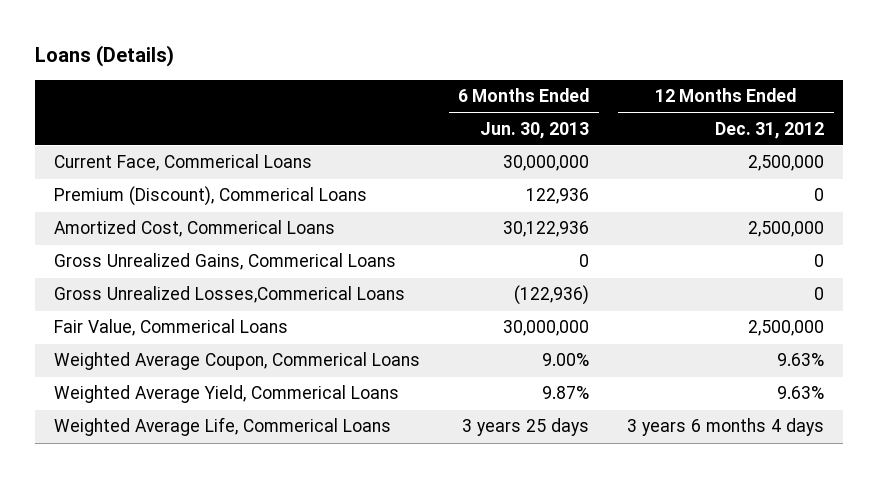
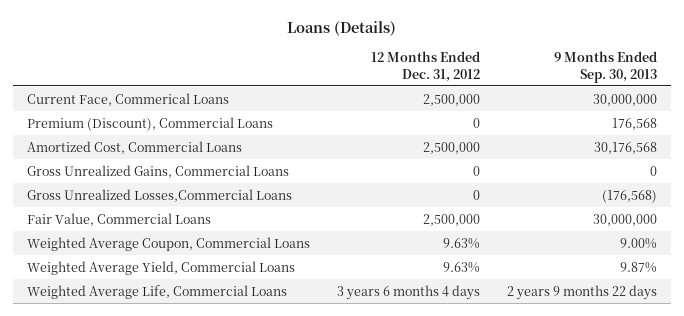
- | 6 Months Ended Jun. 30, 2013 | 12 Months Ended Dec. 31, 2012
+ | 12 Months Ended Dec. 31, 2012 | 9 Months Ended Sep. 30, 2013
- Premium (Discount), Commerical Loans | 122,936 | 0
- Amortized Cost, Commerical Loans | 30,122,936 | 2,500,000
- Gross Unrealized Gains, Commerical Loans | 0 | 0
- Gross Unrealized Losses,Commerical Loans | (122,936) | 0
- Fair Value, Commerical Loans | 30,000,000 | 2,500,000
- Weighted Average Coupon, Commerical Loans | 9.00% | 9.63%
- Weighted Average Yield, Commerical Loans | 9.87% | 9.63%
- Weighted Average Life, Commerical Loans | 3 years 25 days | 3 years 6 months 4 days
+ Premium (Discount), Commercial Loans | 0 | 176,568
+ Amortized Cost, Commercial Loans | 2,500,000 | 30,176,568
+ Gross Unrealized Gains, Commercial Loans | 0 | 0
+ Gross Unrealized Losses,Commercial Loans | 0 | (176,568)
+ Fair Value, Commercial Loans | 2,500,000 | 30,000,000
+ Weighted Average Coupon, Commercial Loans | 9.63% | 9.00%
+ Weighted Average Yield, Commercial Loans | 9.63% | 9.87%
+ Weighted Average Life, Commercial Loans | 3 years 6 months 4 days | 2 years 9 months 22 days

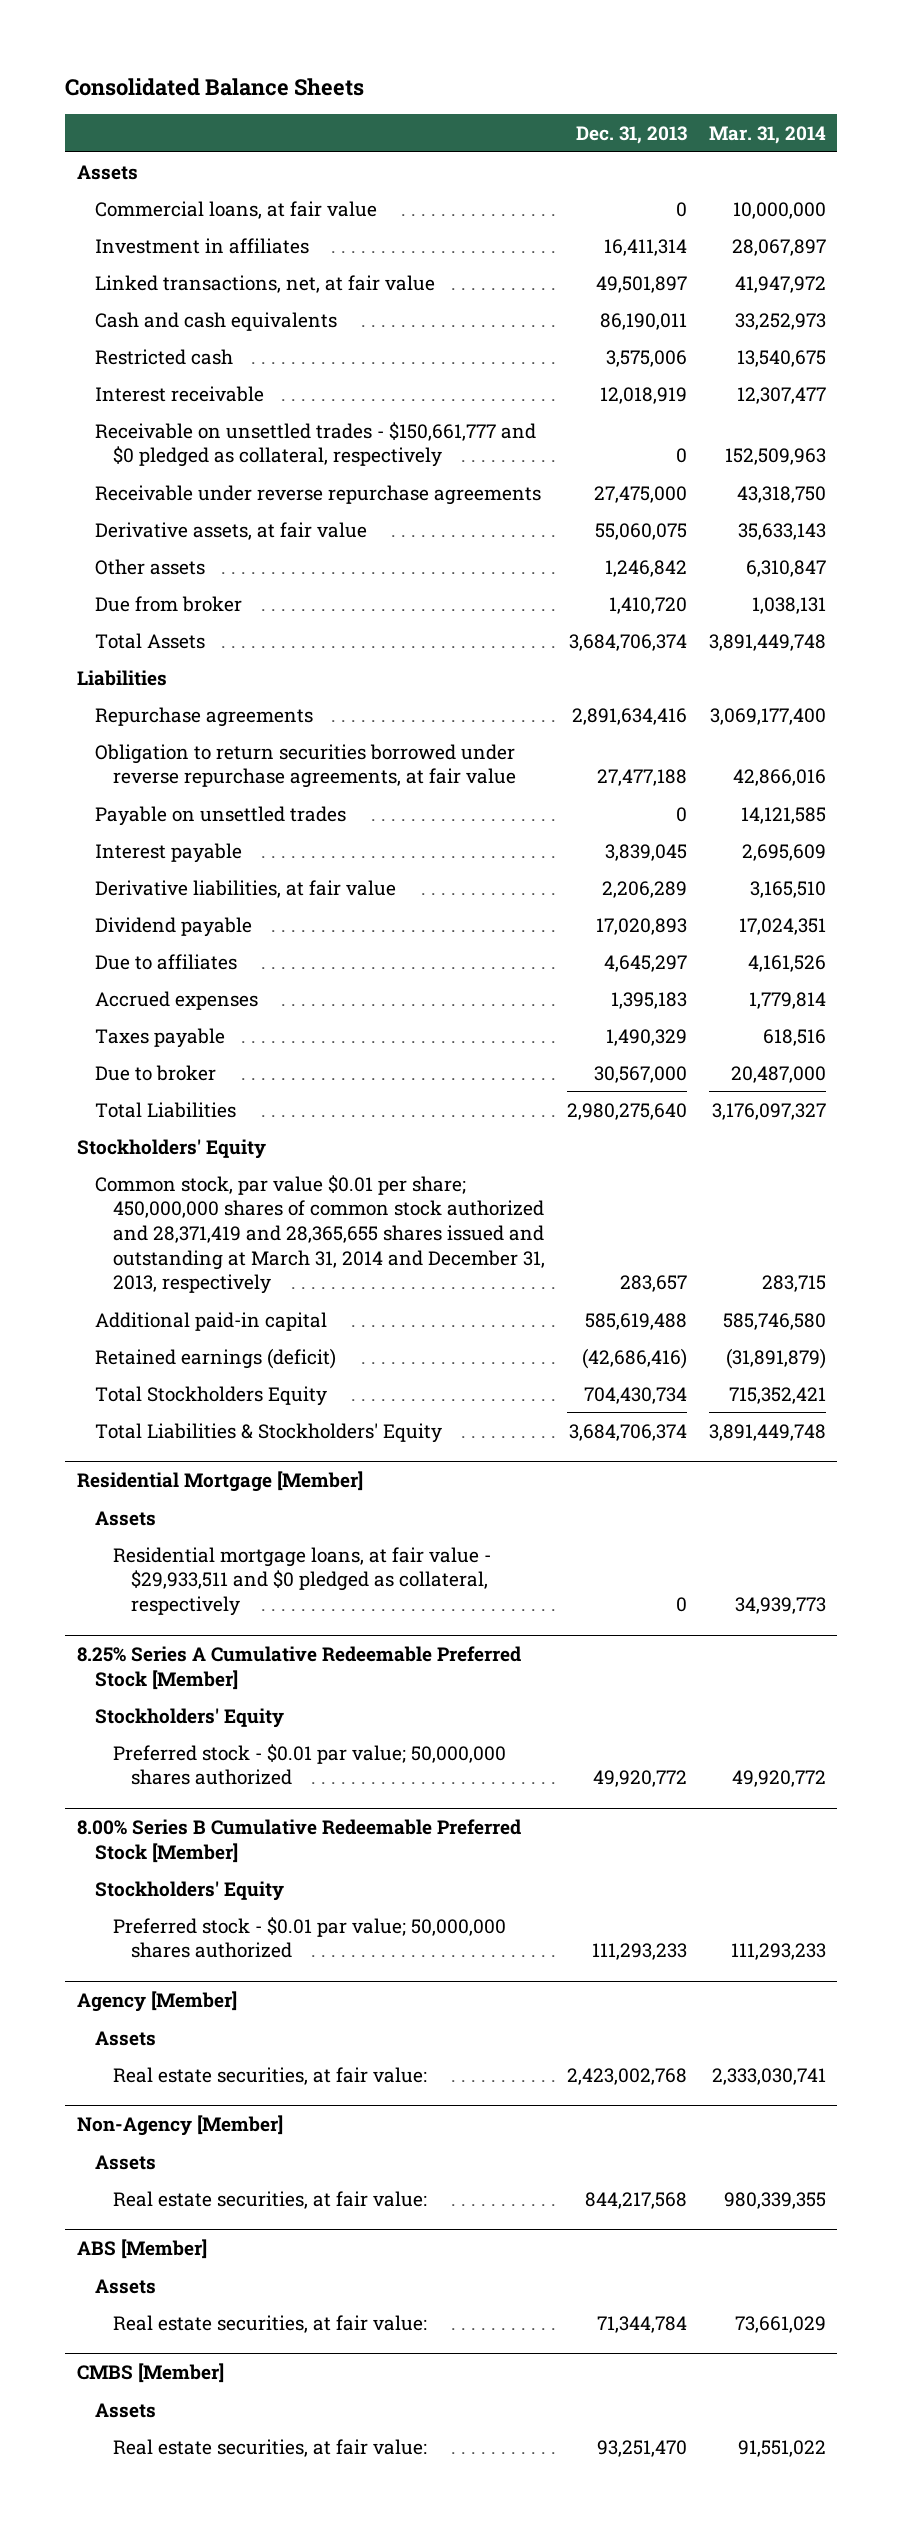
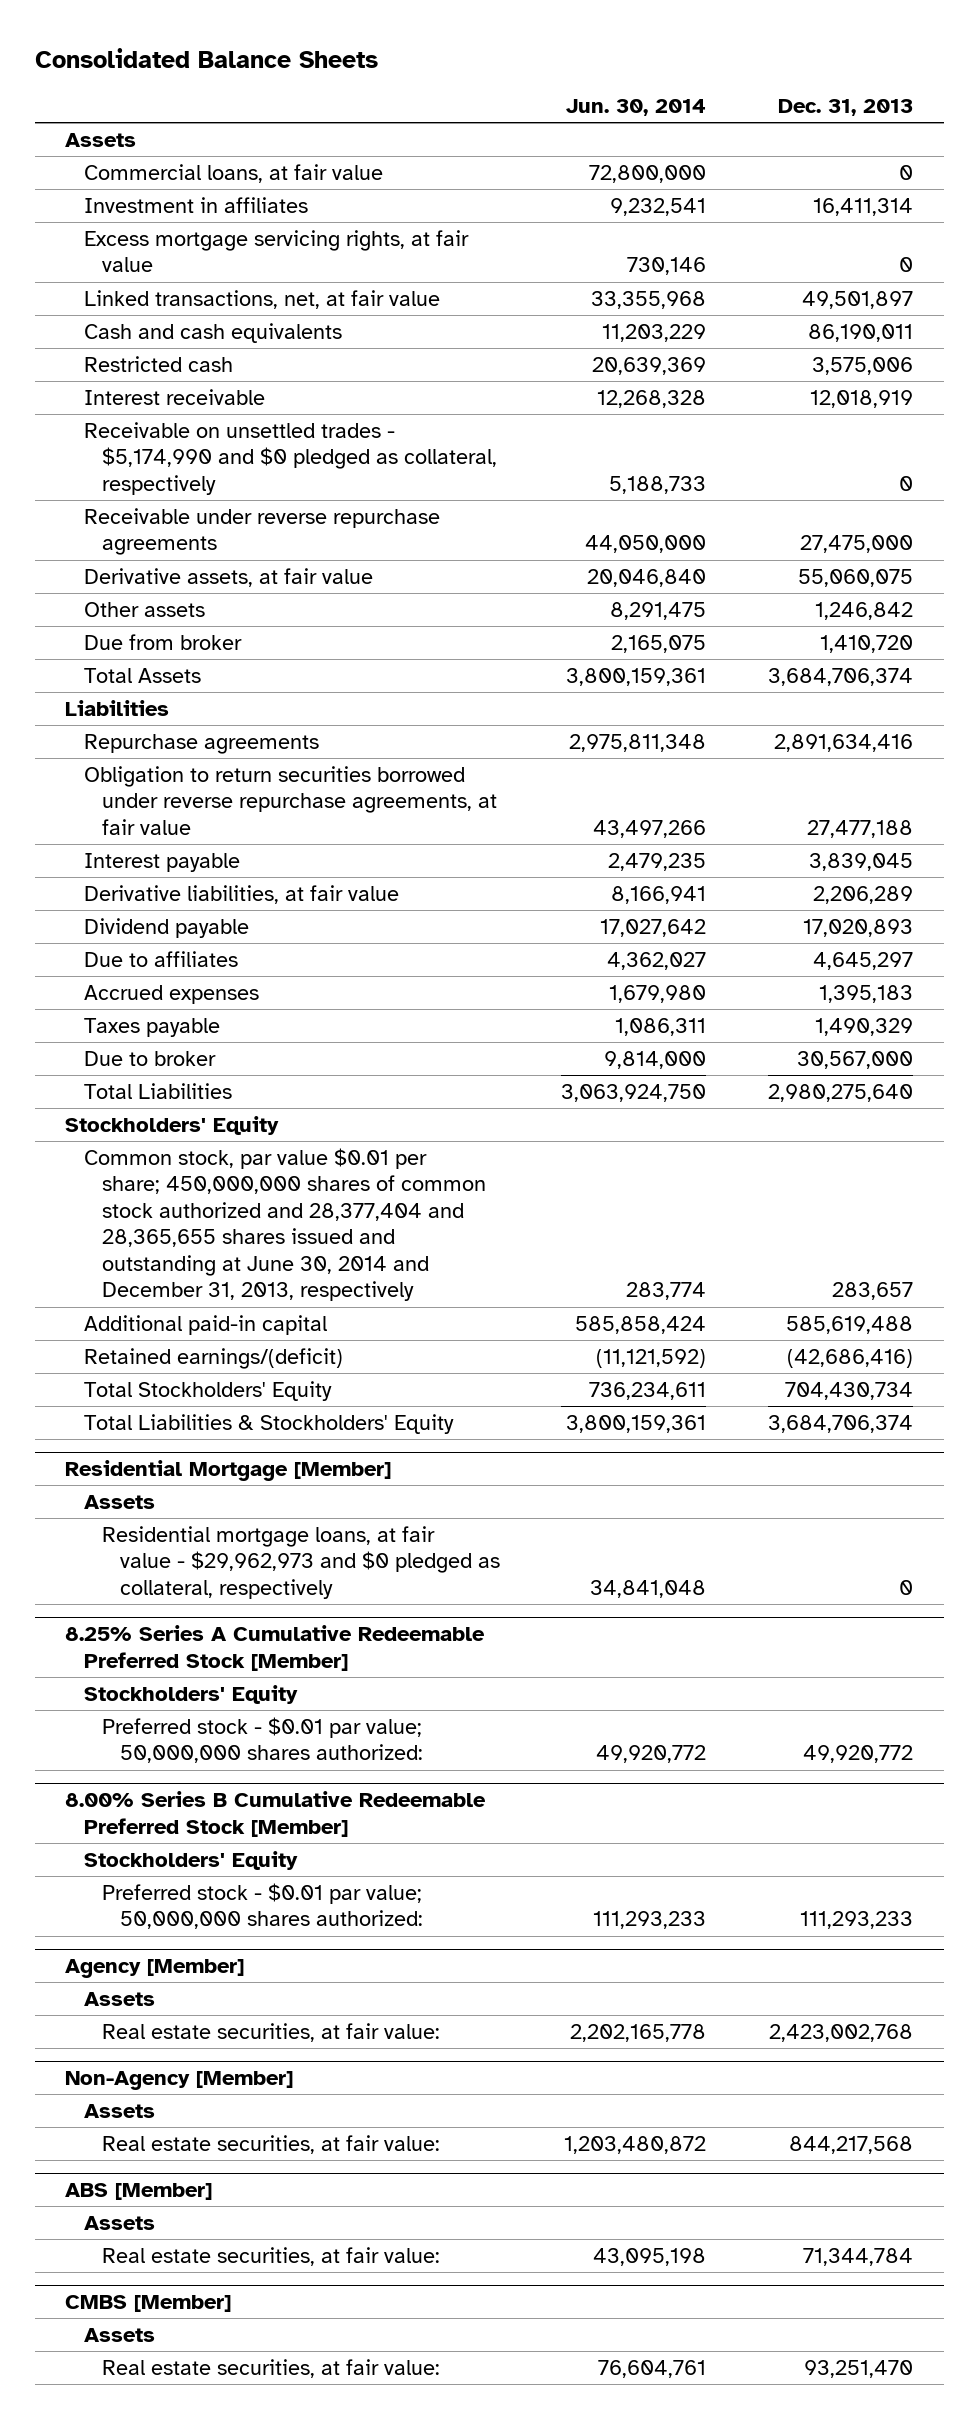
- | Dec. 31, 2013 | Mar. 31, 2014
+ | Jun. 30, 2014 | Dec. 31, 2013
+ Excess mortgage servicing rights, at fair value | 730,146 | 0
- Receivable on unsettled trades - $150,661,777 and $0 pledged as collateral, respectively | 0 | 152,509,963
+ Receivable on unsettled trades - $5,174,990 and $0 pledged as collateral, respectively | 5,188,733 | 0
- Payable on unsettled trades | 0 | 14,121,585
- Common stock, par value $0.01 per share; 450,000,000 shares of common stock authorized and 28,371,419 and 28,365,655 shares issued and outstanding at March 31, 2014 and December 31, 2013, respectively | 283,657 | 283,715
+ Common stock, par value $0.01 per share; 450,000,000 shares of common stock authorized and 28,377,404 and 28,365,655 shares issued and outstanding at June 30, 2014 and December 31, 2013, respectively | 283,774 | 283,657
- Retained earnings (deficit) | (42,686,416) | (31,891,879)
- Total Stockholders Equity | 704,430,734 | 715,352,421
+ Retained earnings/(deficit) | (11,121,592) | (42,686,416)
+ Total Stockholders' Equity | 736,234,611 | 704,430,734
@ Residential Mortgage [Member]
- Residential mortgage loans, at fair value - $29,933,511 and $0 pledged as collateral, respectively | 0 | 34,939,773
+ Residential mortgage loans, at fair value - $29,962,973 and $0 pledged as collateral, respectively | 34,841,048 | 0
@ 8.25% Series A Cumulative Redeemable Preferred Stock [Member]
- Preferred stock - $0.01 par value; 50,000,000 shares authorized | 49,920,772 | 49,920,772
+ Preferred stock - $0.01 par value; 50,000,000 shares authorized: | 49,920,772 | 49,920,772
@ 8.00% Series B Cumulative Redeemable Preferred Stock [Member]
- Preferred stock - $0.01 par value; 50,000,000 shares authorized | 111,293,233 | 111,293,233
+ Preferred stock - $0.01 par value; 50,000,000 shares authorized: | 111,293,233 | 111,293,233

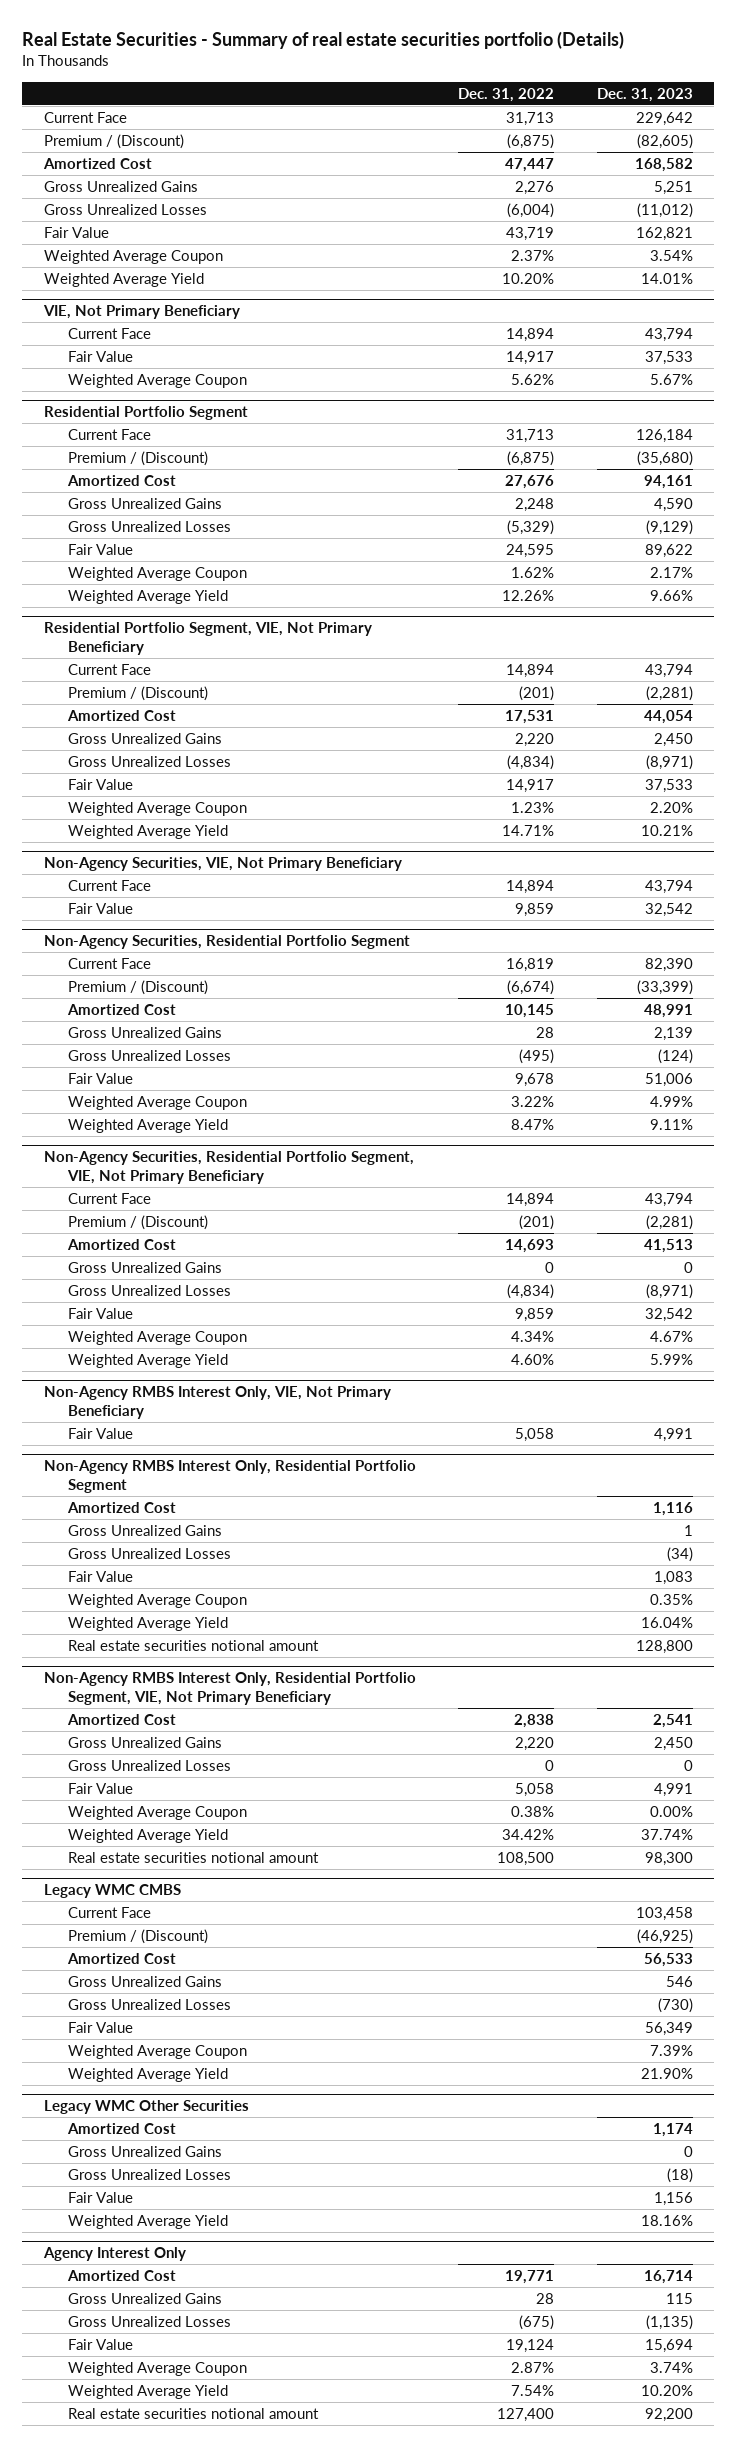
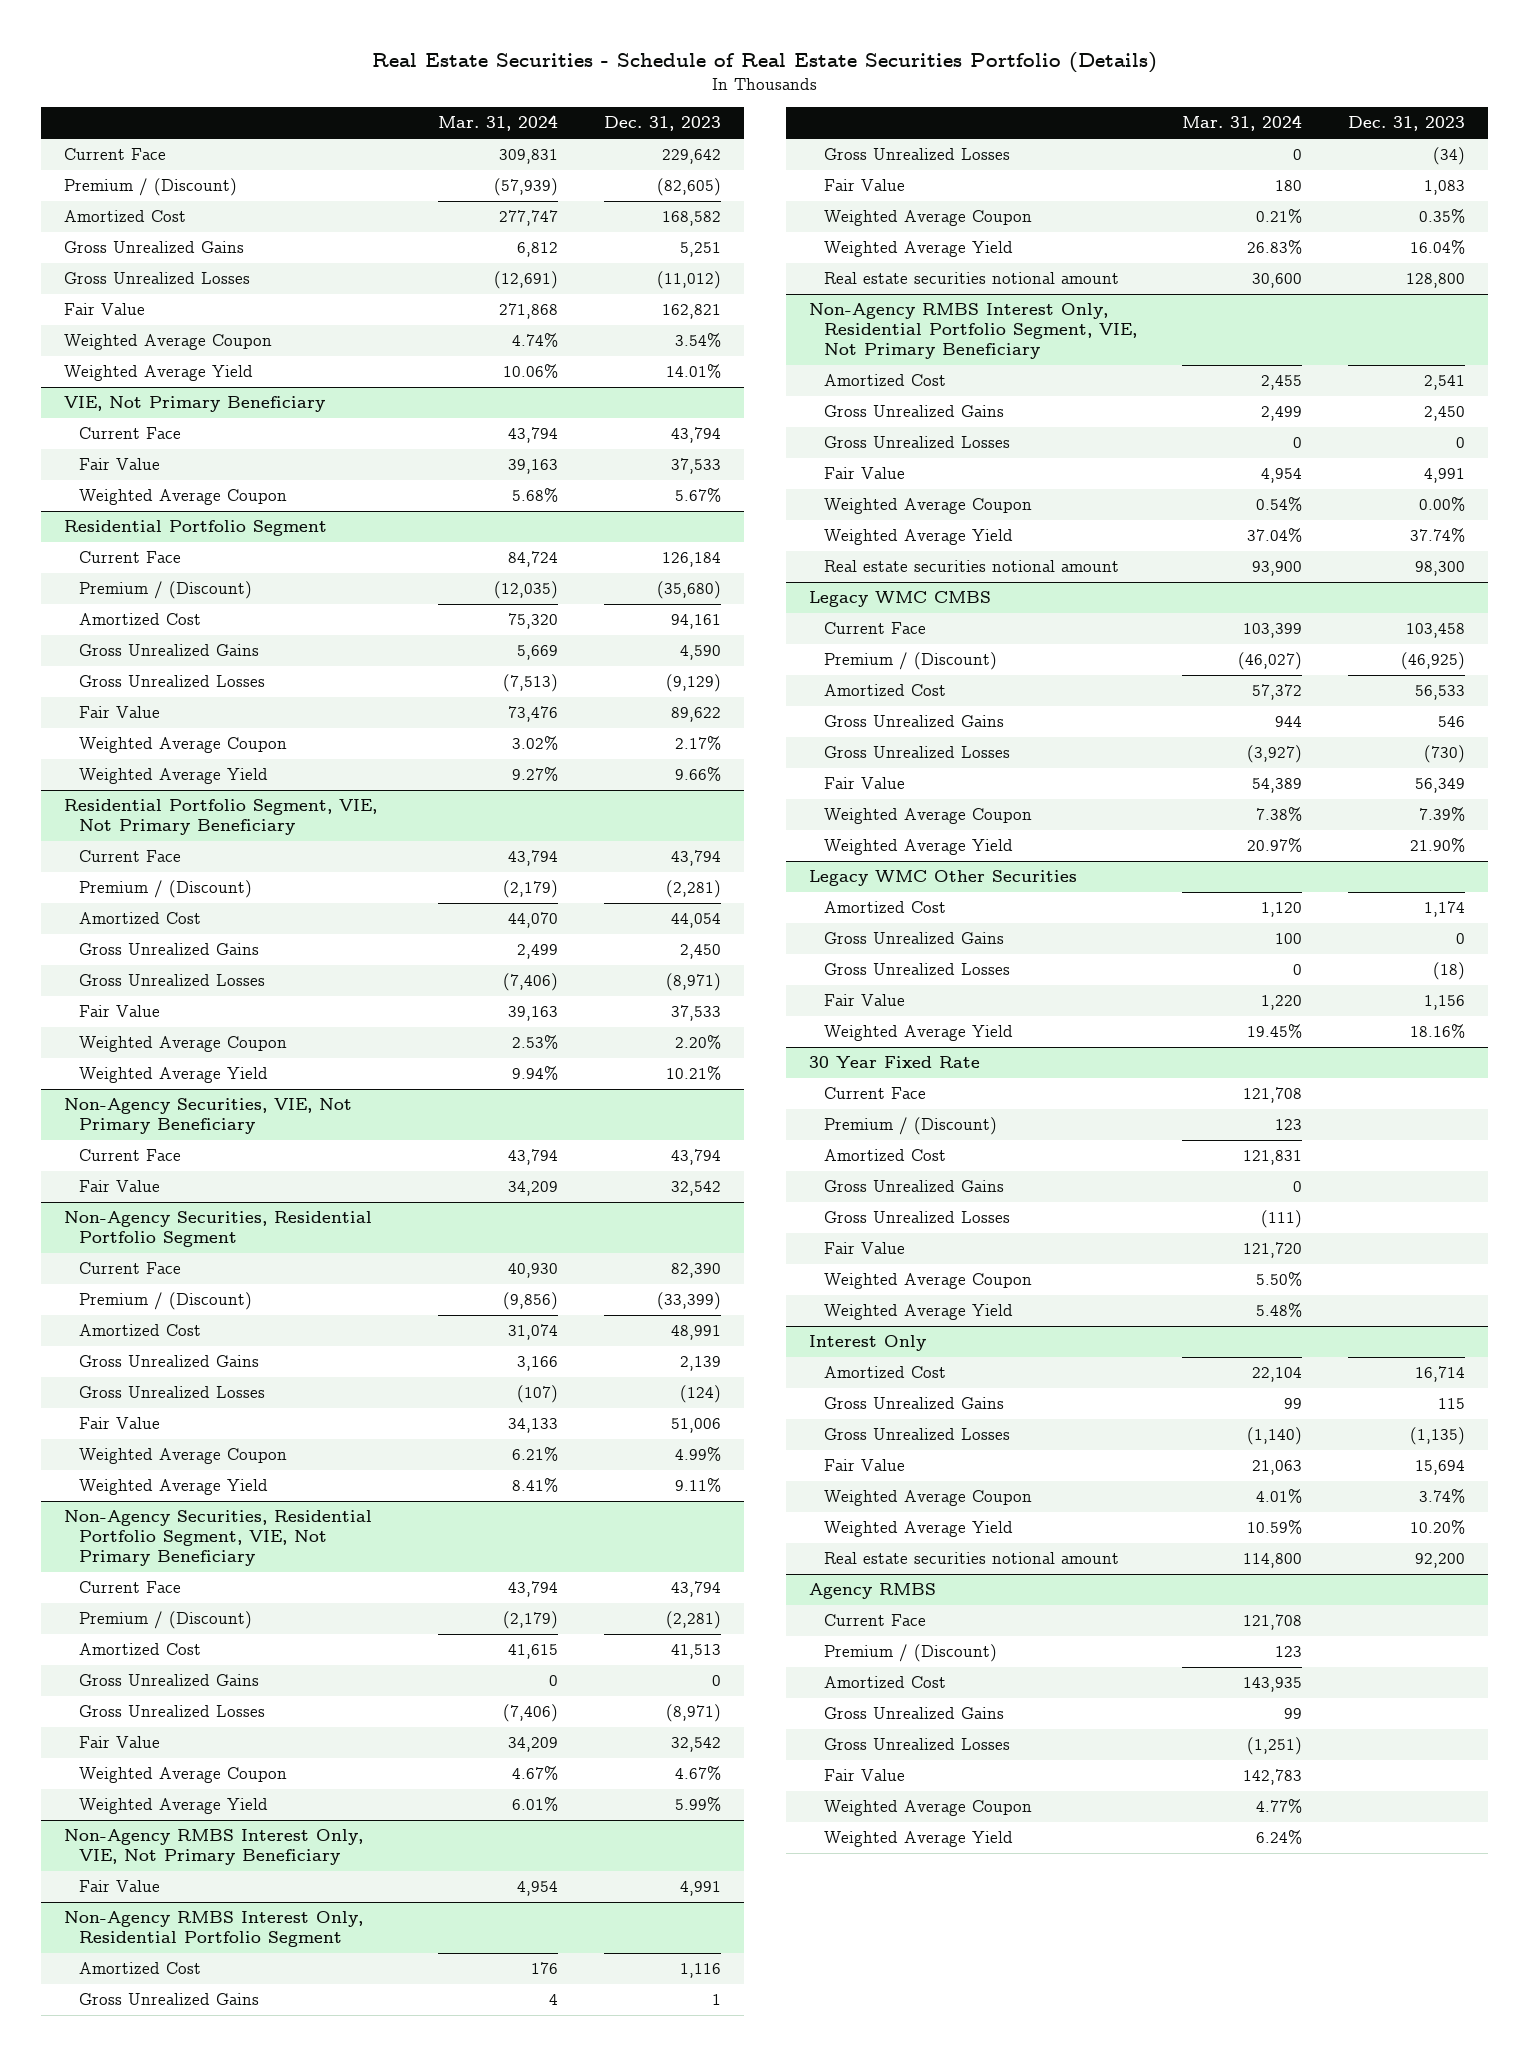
- Real Estate Securities - Summary of real estate securities portfolio (Details)
+ Real Estate Securities - Schedule of Real Estate Securities Portfolio (Details)
- | Dec. 31, 2022 | Dec. 31, 2023
+ | Mar. 31, 2024 | Dec. 31, 2023
- Agency Interest Only
+ 30 Year Fixed Rate
+ Current Face | 121,708 |
+ Premium / (Discount) | 123 |
+ Amortized Cost | 121,831 |
+ Gross Unrealized Gains | 0 |
+ Gross Unrealized Losses | (111) |
+ Fair Value | 121,720 |
+ Weighted Average Coupon | 5.50% |
+ Weighted Average Yield | 5.48% |
+ Interest Only
+ Agency RMBS
+ Current Face | 121,708 |
+ Premium / (Discount) | 123 |
+ Amortized Cost | 143,935 |
+ Gross Unrealized Gains | 99 |
+ Gross Unrealized Losses | (1,251) |
+ Fair Value | 142,783 |
+ Weighted Average Coupon | 4.77% |
+ Weighted Average Yield | 6.24% |

